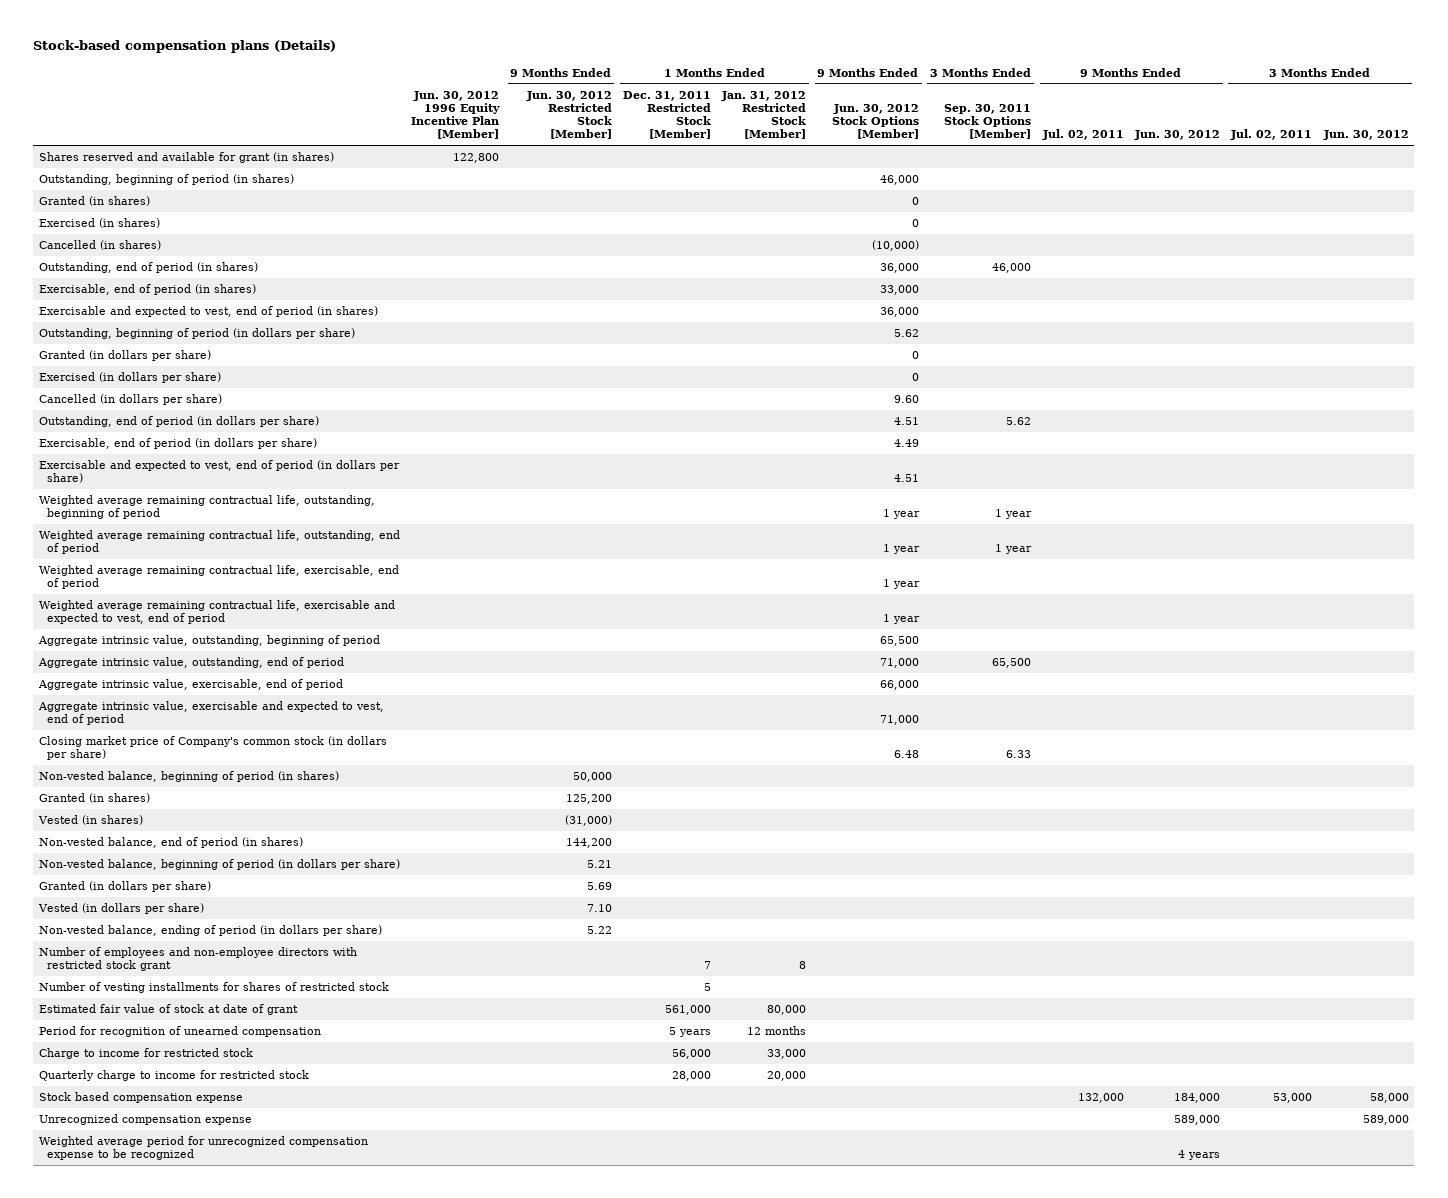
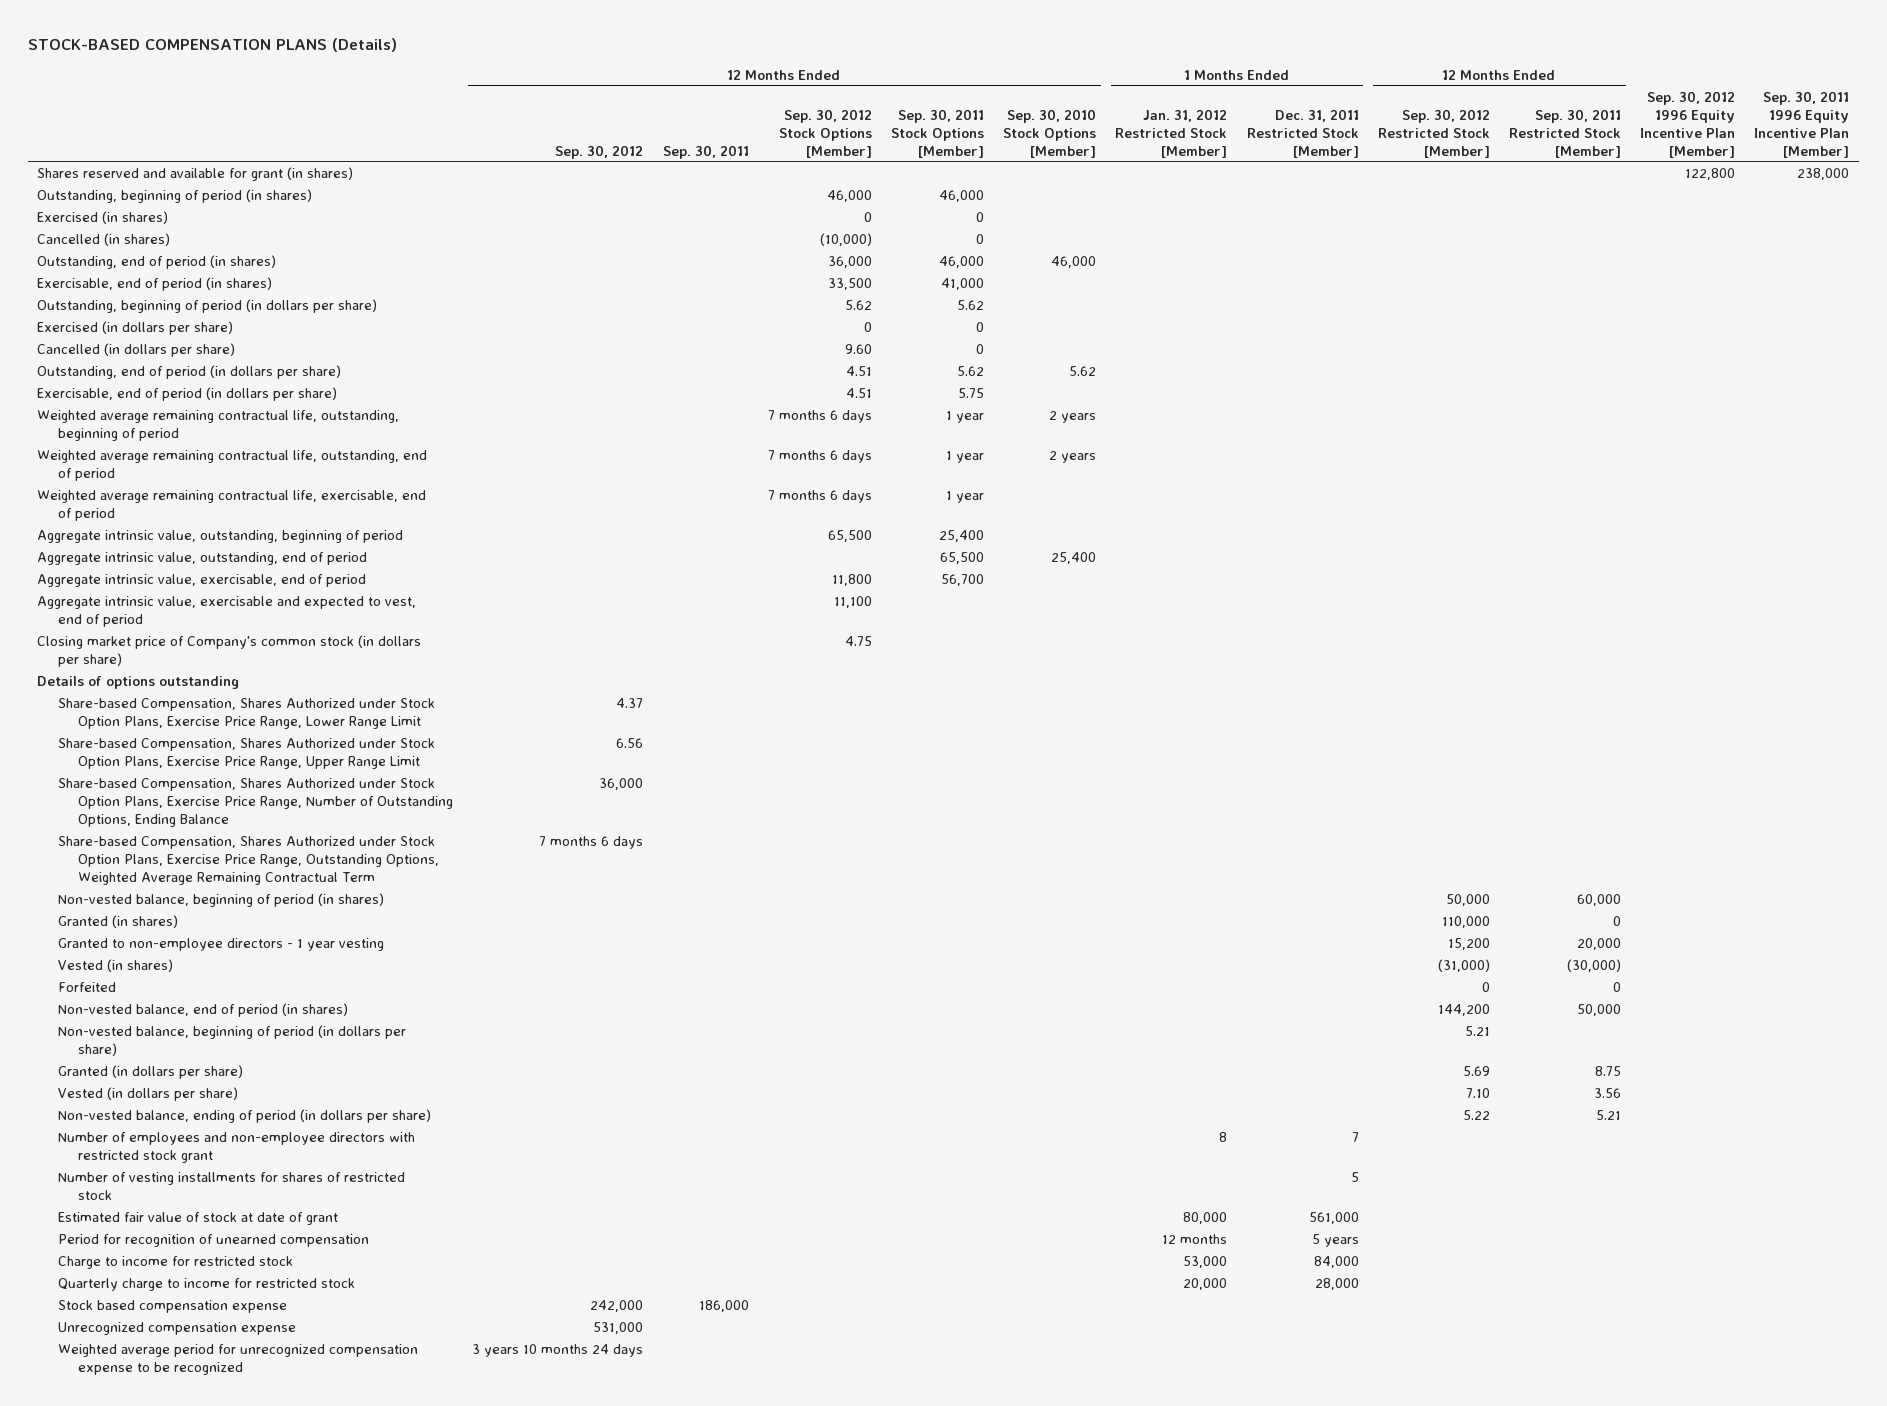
- Stock-based compensation plans (Details)
+ STOCK-BASED COMPENSATION PLANS (Details)
- | Jun. 30, 2012 1996 Equity Incentive Plan [Member] | 9 Months Ended Jun. 30, 2012 Restricted Stock [Member] | 1 Months Ended Dec. 31, 2011 Restricted Stock [Member] | 1 Months Ended Jan. 31, 2012 Restricted Stock [Member] | 9 Months Ended Jun. 30, 2012 Stock Options [Member] | 3 Months Ended Sep. 30, 2011 Stock Options [Member] | 9 Months Ended Jul. 02, 2011 | 9 Months Ended Jun. 30, 2012 | 3 Months Ended Jul. 02, 2011 | 3 Months Ended Jun. 30, 2012
+ | 12 Months Ended Sep. 30, 2012 | 12 Months Ended Sep. 30, 2011 | 12 Months Ended Sep. 30, 2012 Stock Options [Member] | 12 Months Ended Sep. 30, 2011 Stock Options [Member] | 12 Months Ended Sep. 30, 2010 Stock Options [Member] | 1 Months Ended Jan. 31, 2012 Restricted Stock [Member] | 1 Months Ended Dec. 31, 2011 Restricted Stock [Member] | 12 Months Ended Sep. 30, 2012 Restricted Stock [Member] | 12 Months Ended Sep. 30, 2011 Restricted Stock [Member] | Sep. 30, 2012 1996 Equity Incentive Plan [Member] | Sep. 30, 2011 1996 Equity Incentive Plan [Member]
- Granted (in shares) | | | | | 0 | | | | |
- Exercisable and expected to vest, end of period (in shares) | | | | | 36,000 | | | | |
- Granted (in dollars per share) | | | | | 0 | | | | |
- Exercisable and expected to vest, end of period (in dollars per share) | | | | | 4.51 | | | | |
- Weighted average remaining contractual life, exercisable and expected to vest, end of period | | | | | 1 year | | | | |
+ Details of options outstanding
+ Share-based Compensation, Shares Authorized under Stock Option Plans, Exercise Price Range, Lower Range Limit | 4.37 | | | | | | | | | |
+ Share-based Compensation, Shares Authorized under Stock Option Plans, Exercise Price Range, Upper Range Limit | 6.56 | | | | | | | | | |
+ Share-based Compensation, Shares Authorized under Stock Option Plans, Exercise Price Range, Number of Outstanding Options, Ending Balance | 36,000 | | | | | | | | | |
+ Share-based Compensation, Shares Authorized under Stock Option Plans, Exercise Price Range, Outstanding Options, Weighted Average Remaining Contractual Term | 7 months 6 days | | | | | | | | | |
+ Granted to non-employee directors - 1 year vesting | | | | | | | | 15,200 | 20,000 | |
+ Forfeited | | | | | | | | 0 | 0 | |
- Charge to income for restricted stock | | | 56,000 | 33,000 | | | | | |
+ Charge to income for restricted stock | | | | | | 53,000 | 84,000 | | | |

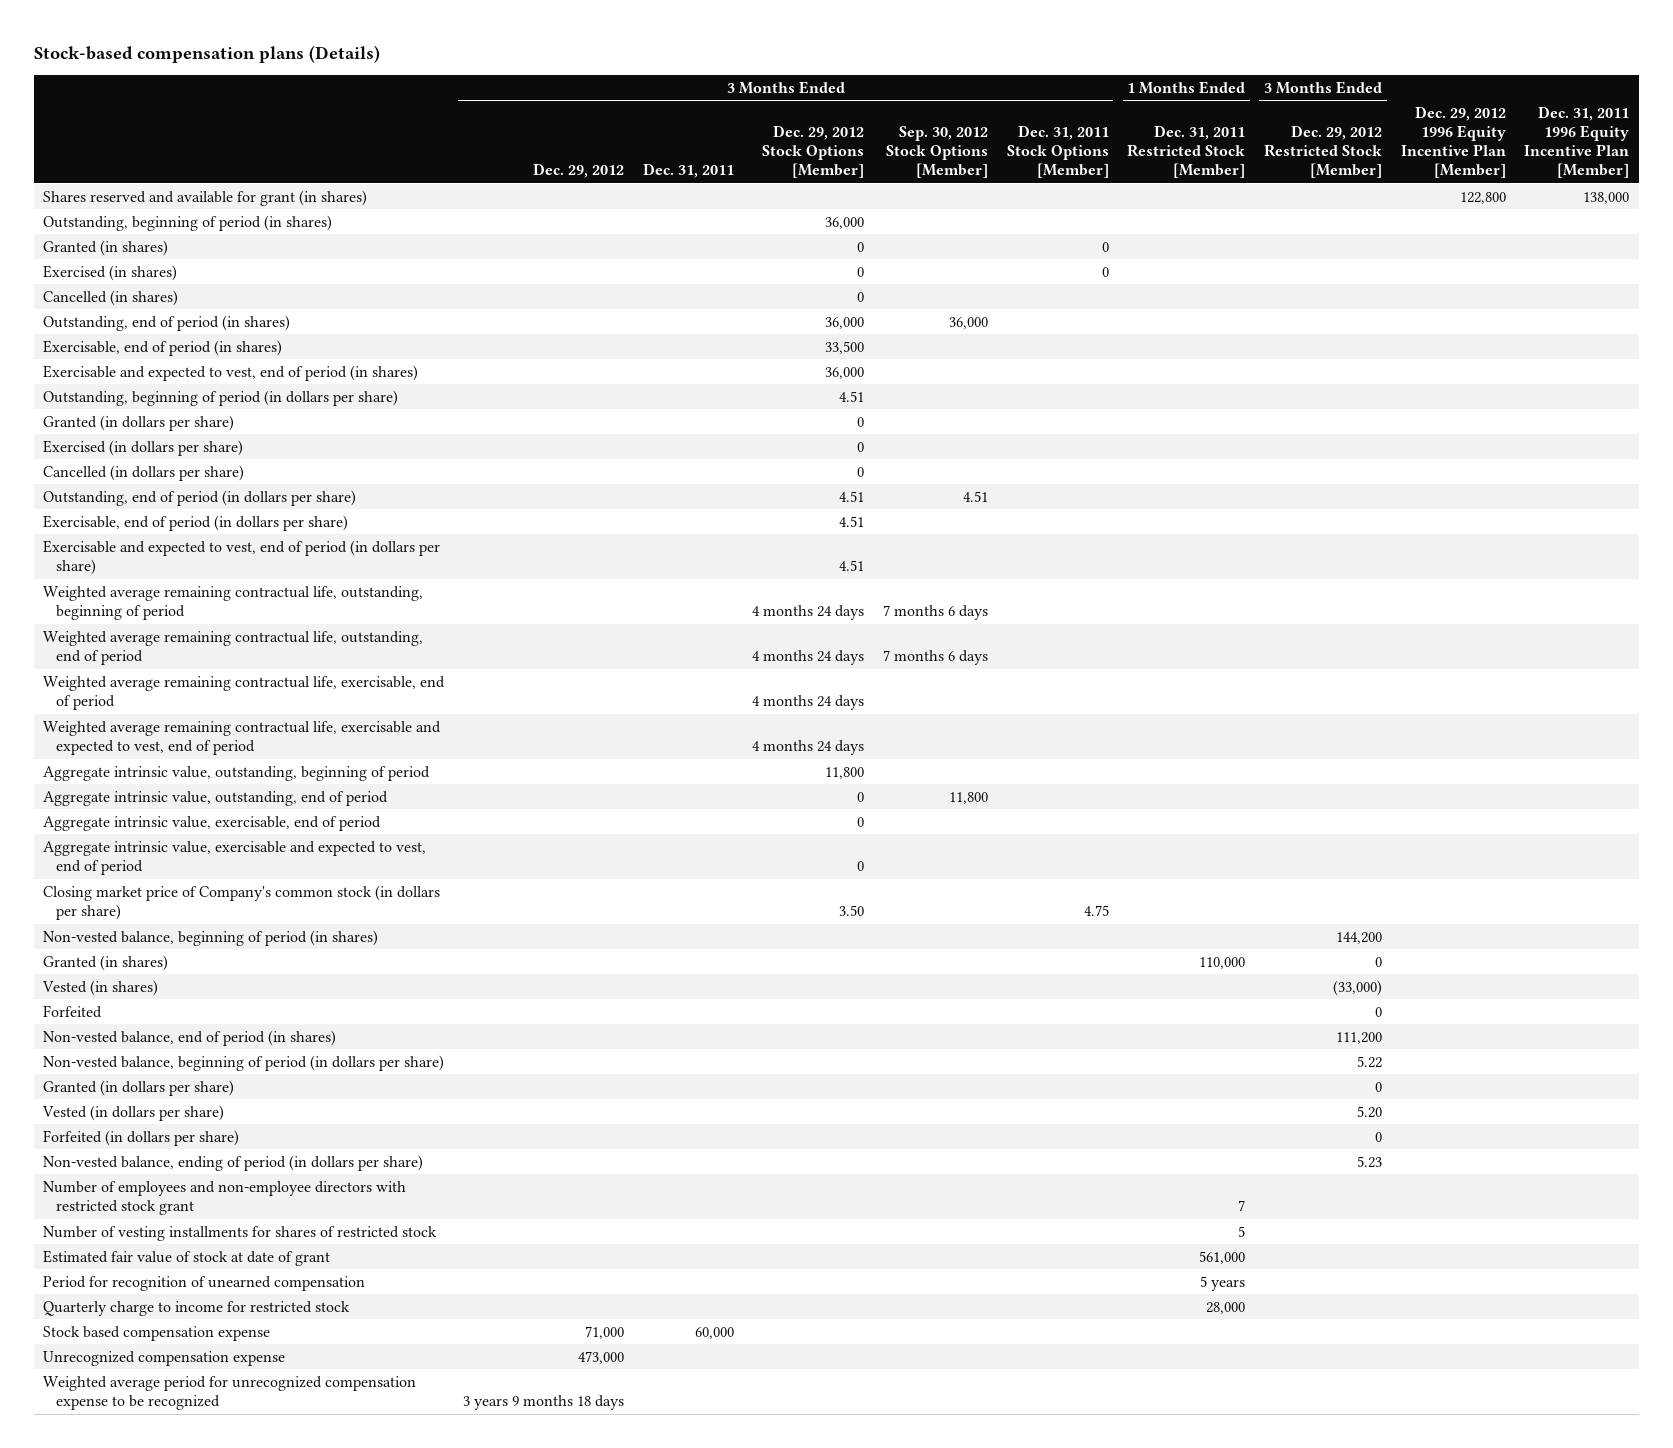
- STOCK-BASED COMPENSATION PLANS (Details)
+ Stock-based compensation plans (Details)
- | 12 Months Ended Sep. 30, 2012 | 12 Months Ended Sep. 30, 2011 | 12 Months Ended Sep. 30, 2012 Stock Options [Member] | 12 Months Ended Sep. 30, 2011 Stock Options [Member] | 12 Months Ended Sep. 30, 2010 Stock Options [Member] | 1 Months Ended Jan. 31, 2012 Restricted Stock [Member] | 1 Months Ended Dec. 31, 2011 Restricted Stock [Member] | 12 Months Ended Sep. 30, 2012 Restricted Stock [Member] | 12 Months Ended Sep. 30, 2011 Restricted Stock [Member] | Sep. 30, 2012 1996 Equity Incentive Plan [Member] | Sep. 30, 2011 1996 Equity Incentive Plan [Member]
+ | 3 Months Ended Dec. 29, 2012 | 3 Months Ended Dec. 31, 2011 | 3 Months Ended Dec. 29, 2012 Stock Options [Member] | 3 Months Ended Sep. 30, 2012 Stock Options [Member] | 3 Months Ended Dec. 31, 2011 Stock Options [Member] | 1 Months Ended Dec. 31, 2011 Restricted Stock [Member] | 3 Months Ended Dec. 29, 2012 Restricted Stock [Member] | Dec. 29, 2012 1996 Equity Incentive Plan [Member] | Dec. 31, 2011 1996 Equity Incentive Plan [Member]
moved up: Granted (in shares) | | | 0 | | 0 | | | |
+ Exercisable and expected to vest, end of period (in shares) | | | 36,000 | | | | | |
+ Granted (in dollars per share) | | | 0 | | | | | |
+ Exercisable and expected to vest, end of period (in dollars per share) | | | 4.51 | | | | | |
+ Weighted average remaining contractual life, exercisable and expected to vest, end of period | | | 4 months 24 days | | | | | |
- Details of options outstanding
- Share-based Compensation, Shares Authorized under Stock Option Plans, Exercise Price Range, Lower Range Limit | 4.37 | | | | | | | | | |
- Share-based Compensation, Shares Authorized under Stock Option Plans, Exercise Price Range, Upper Range Limit | 6.56 | | | | | | | | | |
- Share-based Compensation, Shares Authorized under Stock Option Plans, Exercise Price Range, Number of Outstanding Options, Ending Balance | 36,000 | | | | | | | | | |
- Share-based Compensation, Shares Authorized under Stock Option Plans, Exercise Price Range, Outstanding Options, Weighted Average Remaining Contractual Term | 7 months 6 days | | | | | | | | | |
- Granted to non-employee directors - 1 year vesting | | | | | | | | 15,200 | 20,000 | |
+ Granted (in shares) | | | | | | 110,000 | 0 | |
+ Forfeited (in dollars per share) | | | | | | | 0 | |
- Charge to income for restricted stock | | | | | | 53,000 | 84,000 | | | |

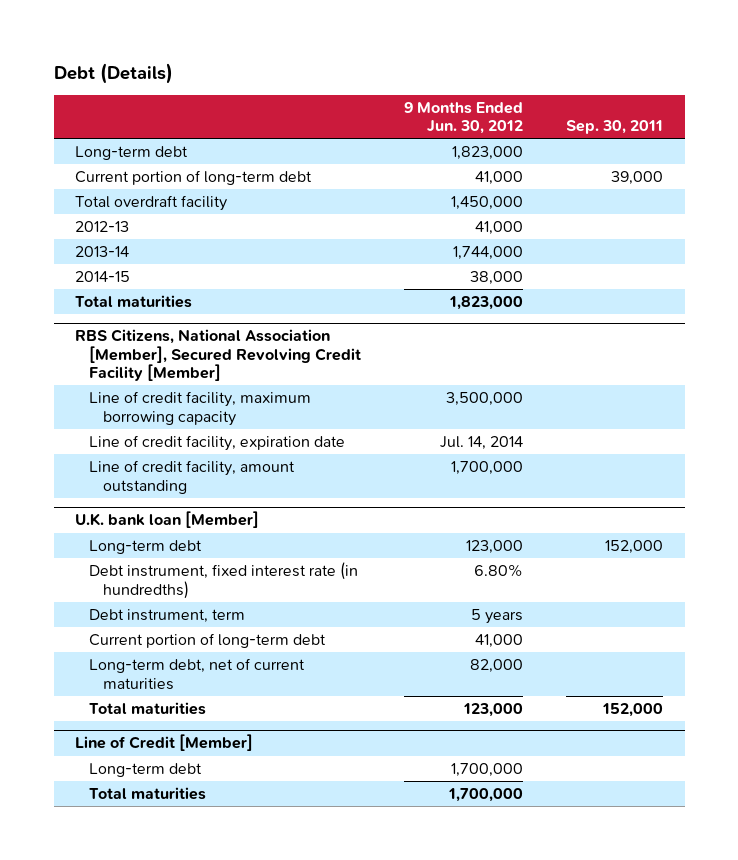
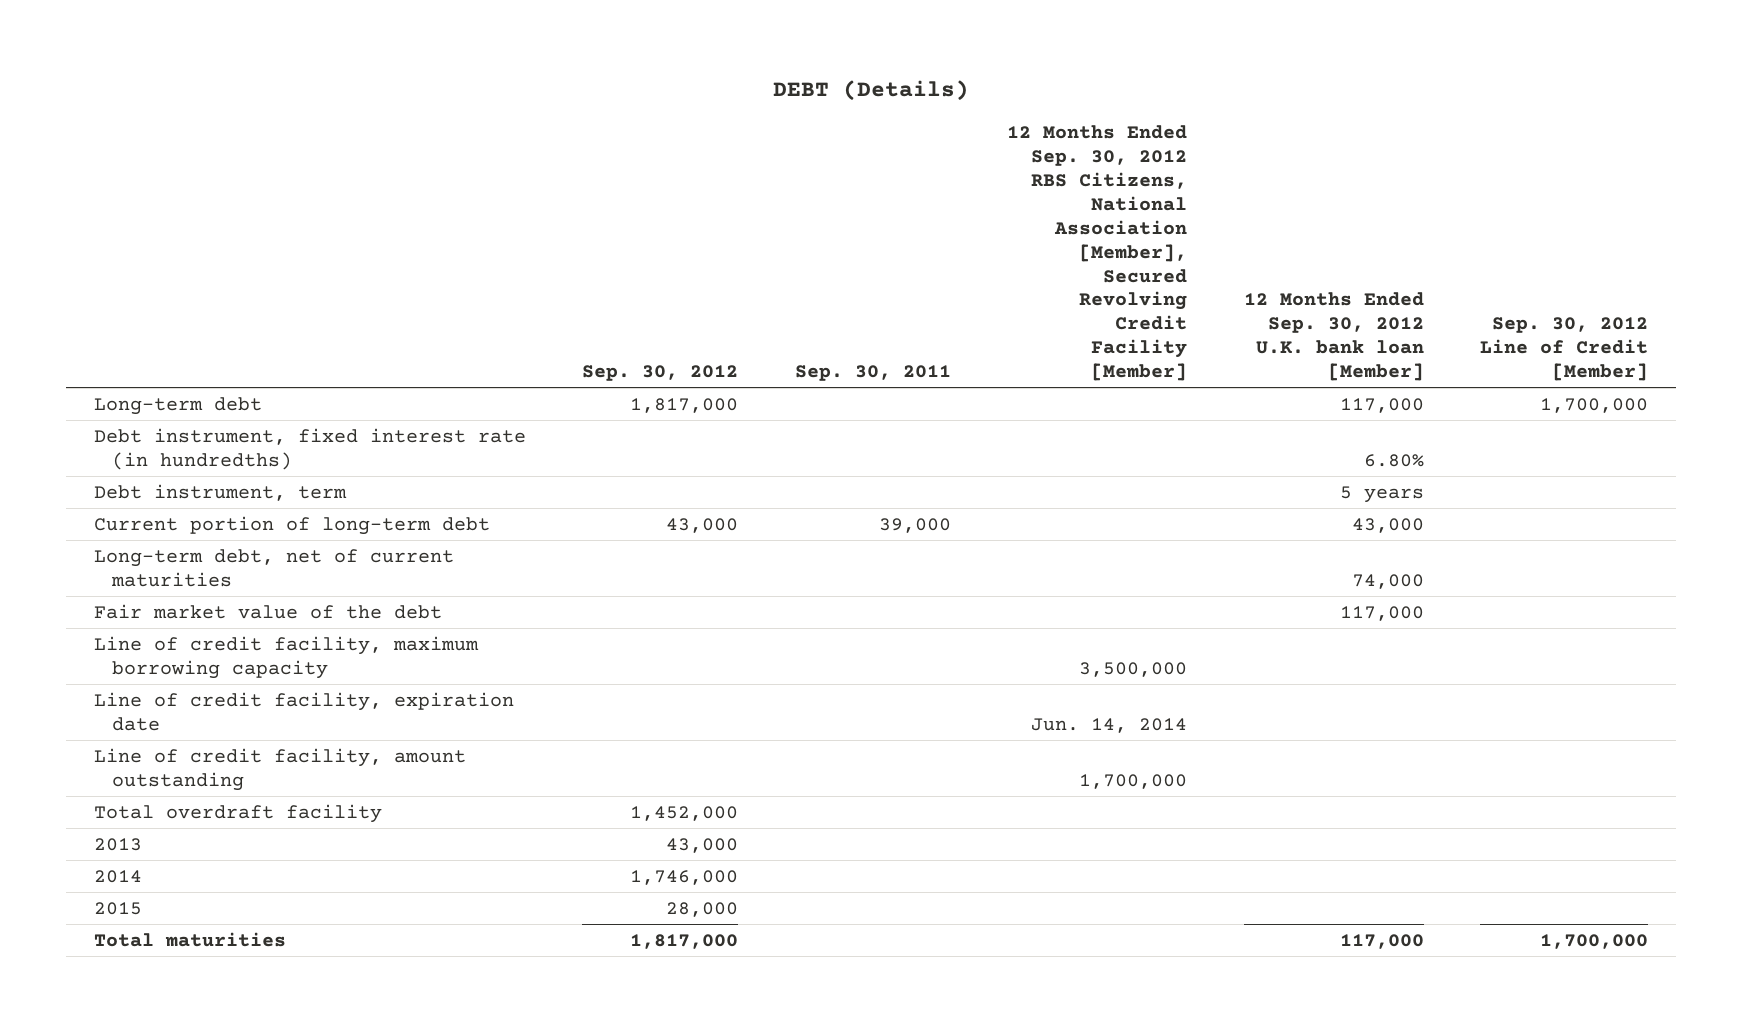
- Debt (Details)
+ DEBT (Details)
- | 9 Months Ended Jun. 30, 2012 | Sep. 30, 2011
+ | Sep. 30, 2012 | Sep. 30, 2011 | 12 Months Ended Sep. 30, 2012 RBS Citizens, National Association [Member], Secured Revolving Credit Facility [Member] | 12 Months Ended Sep. 30, 2012 U.K. bank loan [Member] | Sep. 30, 2012 Line of Credit [Member]
+ Debt instrument, fixed interest rate (in hundredths) | | | | 6.80% |
+ Debt instrument, term | | | | 5 years |
+ Long-term debt, net of current maturities | | | | 74,000 |
+ Fair market value of the debt | | | | 117,000 |
+ Line of credit facility, maximum borrowing capacity | | | 3,500,000 | |
+ Line of credit facility, expiration date | | | Jun. 14, 2014 | |
+ Line of credit facility, amount outstanding | | | 1,700,000 | |
- 2012-13 | 41,000 |
- 2013-14 | 1,744,000 |
- 2014-15 | 38,000 |
+ 2013 | 43,000 | | | |
+ 2014 | 1,746,000 | | | |
+ 2015 | 28,000 | | | |
- RBS Citizens, National Association [Member], Secured Revolving Credit Facility [Member]
- Line of credit facility, maximum borrowing capacity | 3,500,000 |
- Line of credit facility, expiration date | Jul. 14, 2014 |
- Line of credit facility, amount outstanding | 1,700,000 |
- U.K. bank loan [Member]
- Long-term debt | 123,000 | 152,000
- Debt instrument, fixed interest rate (in hundredths) | 6.80% |
- Debt instrument, term | 5 years |
- Current portion of long-term debt | 41,000 |
- Long-term debt, net of current maturities | 82,000 |
- Total maturities | 123,000 | 152,000
- Line of Credit [Member]
- Long-term debt | 1,700,000 |
- Total maturities | 1,700,000 |

